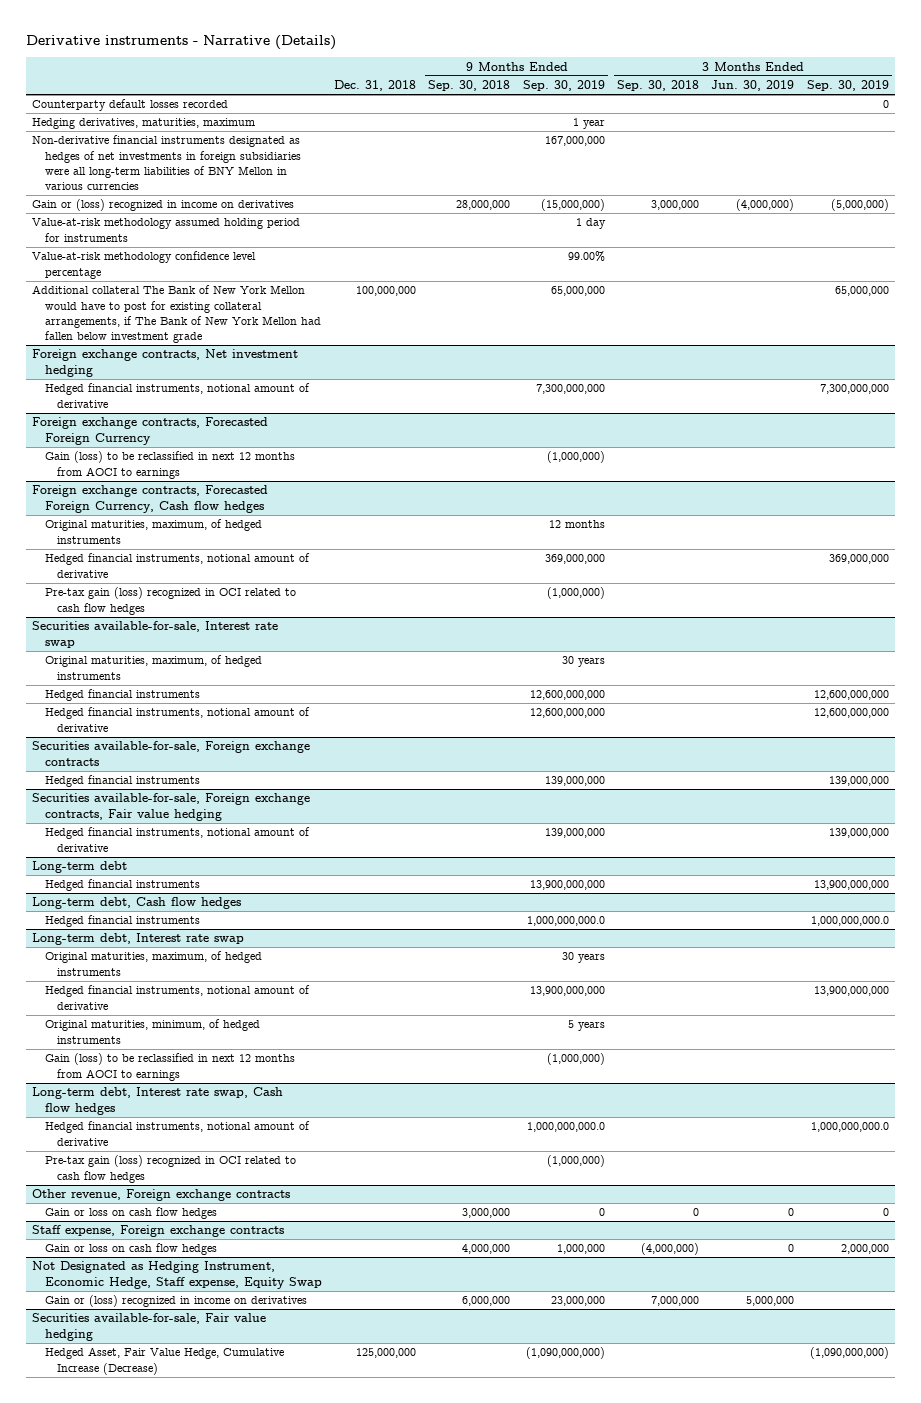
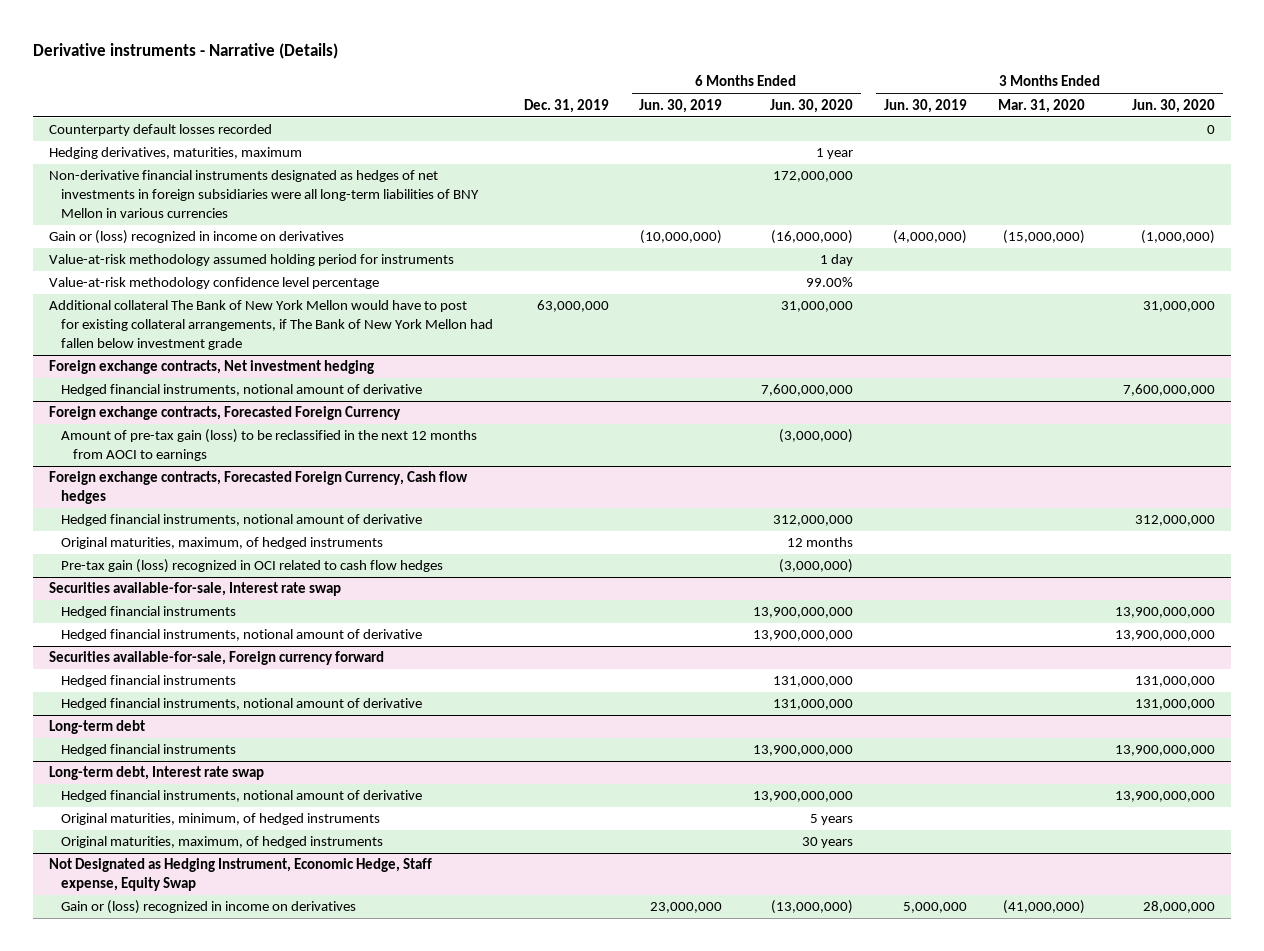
- | Dec. 31, 2018 | 9 Months Ended Sep. 30, 2018 | 9 Months Ended Sep. 30, 2019 | 3 Months Ended Sep. 30, 2018 | 3 Months Ended Jun. 30, 2019 | 3 Months Ended Sep. 30, 2019
+ | Dec. 31, 2019 | 6 Months Ended Jun. 30, 2019 | 6 Months Ended Jun. 30, 2020 | 3 Months Ended Jun. 30, 2019 | 3 Months Ended Mar. 31, 2020 | 3 Months Ended Jun. 30, 2020
@ Foreign exchange contracts, Forecasted Foreign Currency
- Gain (loss) to be reclassified in next 12 months from AOCI to earnings | | | (1,000,000) | | |
+ Amount of pre-tax gain (loss) to be reclassified in the next 12 months from AOCI to earnings | | | (3,000,000) | | |
@ Foreign exchange contracts, Forecasted Foreign Currency, Cash flow hedges
moved down: Original maturities, maximum, of hedged instruments | | | 12 months | | |
@ Securities available-for-sale, Interest rate swap
- Original maturities, maximum, of hedged instruments | | | 30 years | | |
- Securities available-for-sale, Foreign exchange contracts
+ Securities available-for-sale, Foreign currency forward
- Securities available-for-sale, Foreign exchange contracts, Fair value hedging
- Hedged financial instruments, notional amount of derivative | | | 139,000,000 | | | 139,000,000
+ Hedged financial instruments, notional amount of derivative | | | 131,000,000 | | | 131,000,000
- Long-term debt, Cash flow hedges
- Hedged financial instruments | | | 1,000,000,000.0 | | | 1,000,000,000.0
@ Long-term debt, Interest rate swap
- Gain (loss) to be reclassified in next 12 months from AOCI to earnings | | | (1,000,000) | | |
- Long-term debt, Interest rate swap, Cash flow hedges
- Hedged financial instruments, notional amount of derivative | | | 1,000,000,000.0 | | | 1,000,000,000.0
- Pre-tax gain (loss) recognized in OCI related to cash flow hedges | | | (1,000,000) | | |
- Other revenue, Foreign exchange contracts
- Gain or loss on cash flow hedges | | 3,000,000 | 0 | 0 | 0 | 0
- Staff expense, Foreign exchange contracts
- Gain or loss on cash flow hedges | | 4,000,000 | 1,000,000 | (4,000,000) | 0 | 2,000,000
@ Long-term debt, Interest rate swap
moved down: Original maturities, maximum, of hedged instruments | | | 30 years | | |
- Securities available-for-sale, Fair value hedging
- Hedged Asset, Fair Value Hedge, Cumulative Increase (Decrease) | 125,000,000 | | (1,090,000,000) | | | (1,090,000,000)

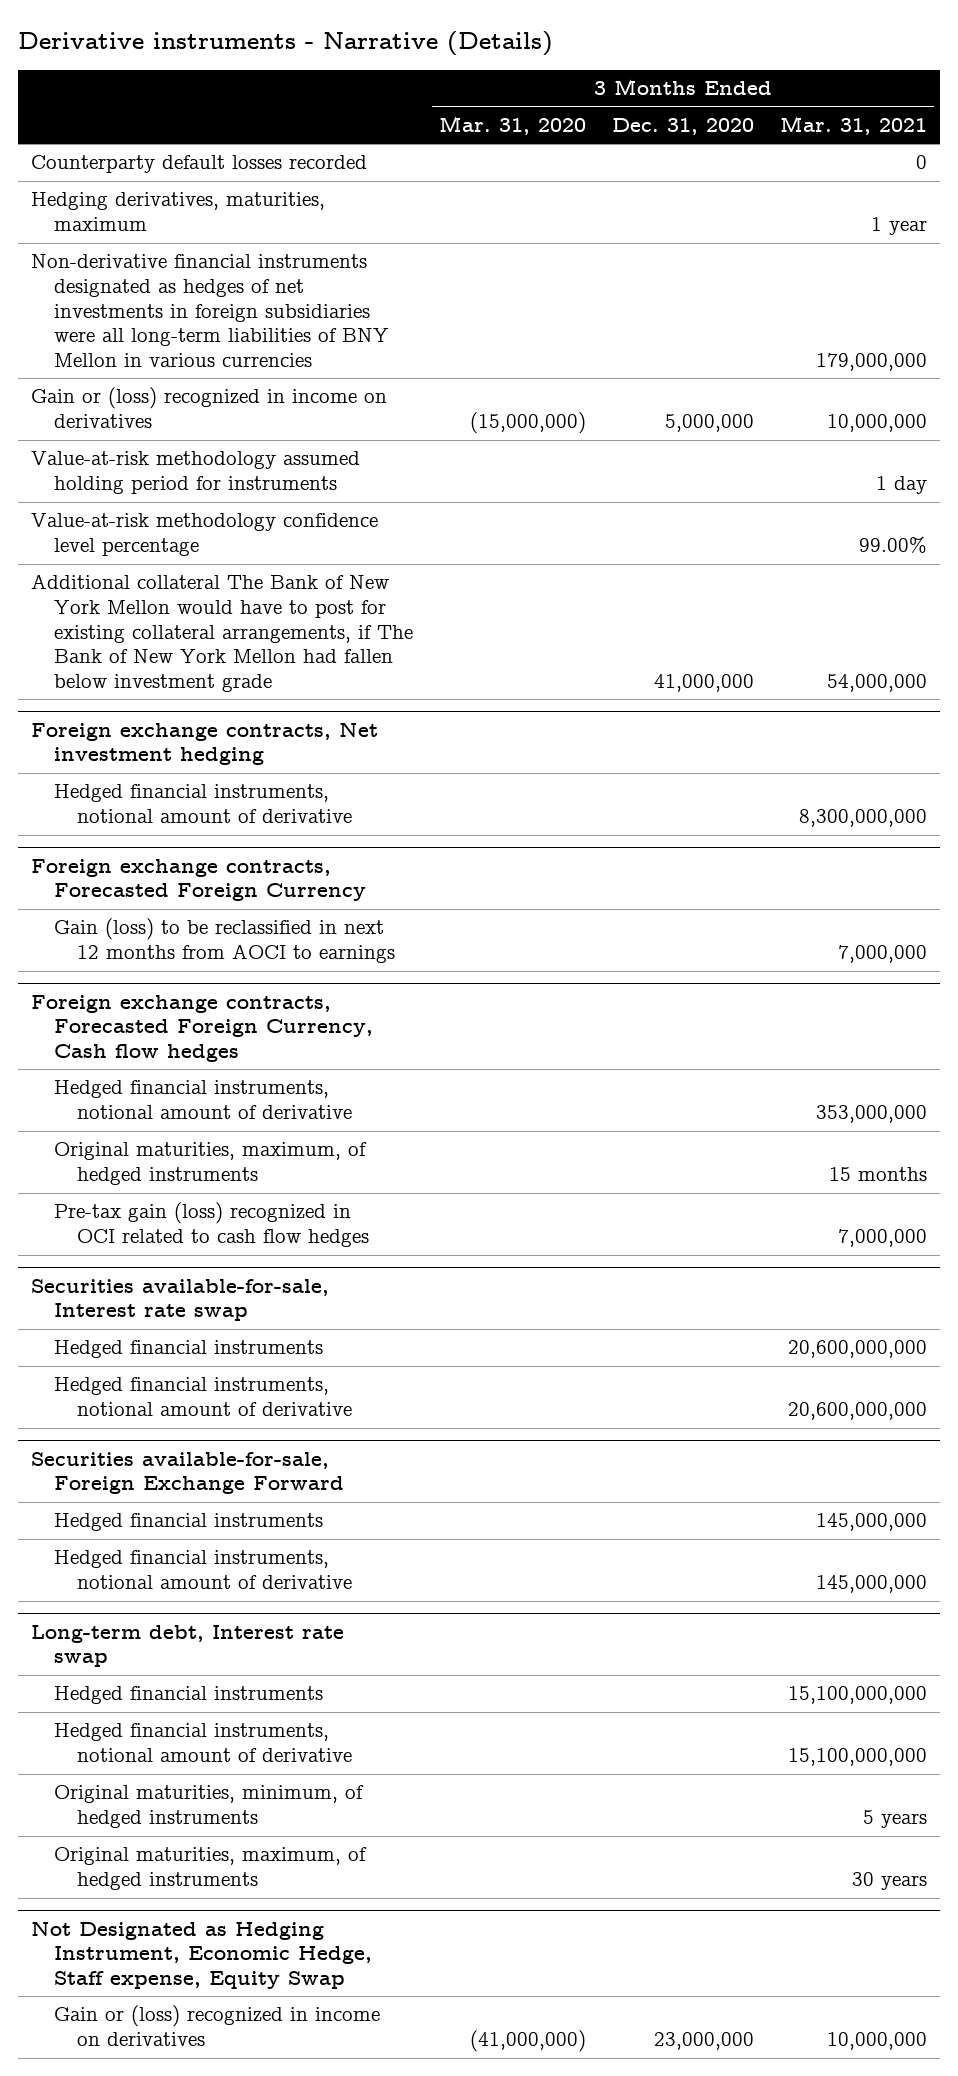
- | Dec. 31, 2019 | 6 Months Ended Jun. 30, 2019 | 6 Months Ended Jun. 30, 2020 | 3 Months Ended Jun. 30, 2019 | 3 Months Ended Mar. 31, 2020 | 3 Months Ended Jun. 30, 2020
+ | 3 Months Ended Mar. 31, 2020 | 3 Months Ended Dec. 31, 2020 | 3 Months Ended Mar. 31, 2021
@ Foreign exchange contracts, Forecasted Foreign Currency
- Amount of pre-tax gain (loss) to be reclassified in the next 12 months from AOCI to earnings | | | (3,000,000) | | |
+ Gain (loss) to be reclassified in next 12 months from AOCI to earnings | | | 7,000,000
- Securities available-for-sale, Foreign currency forward
+ Securities available-for-sale, Foreign Exchange Forward
- Long-term debt
- Hedged financial instruments | | | 13,900,000,000 | | | 13,900,000,000
@ Long-term debt, Interest rate swap
+ Hedged financial instruments | | | 15,100,000,000

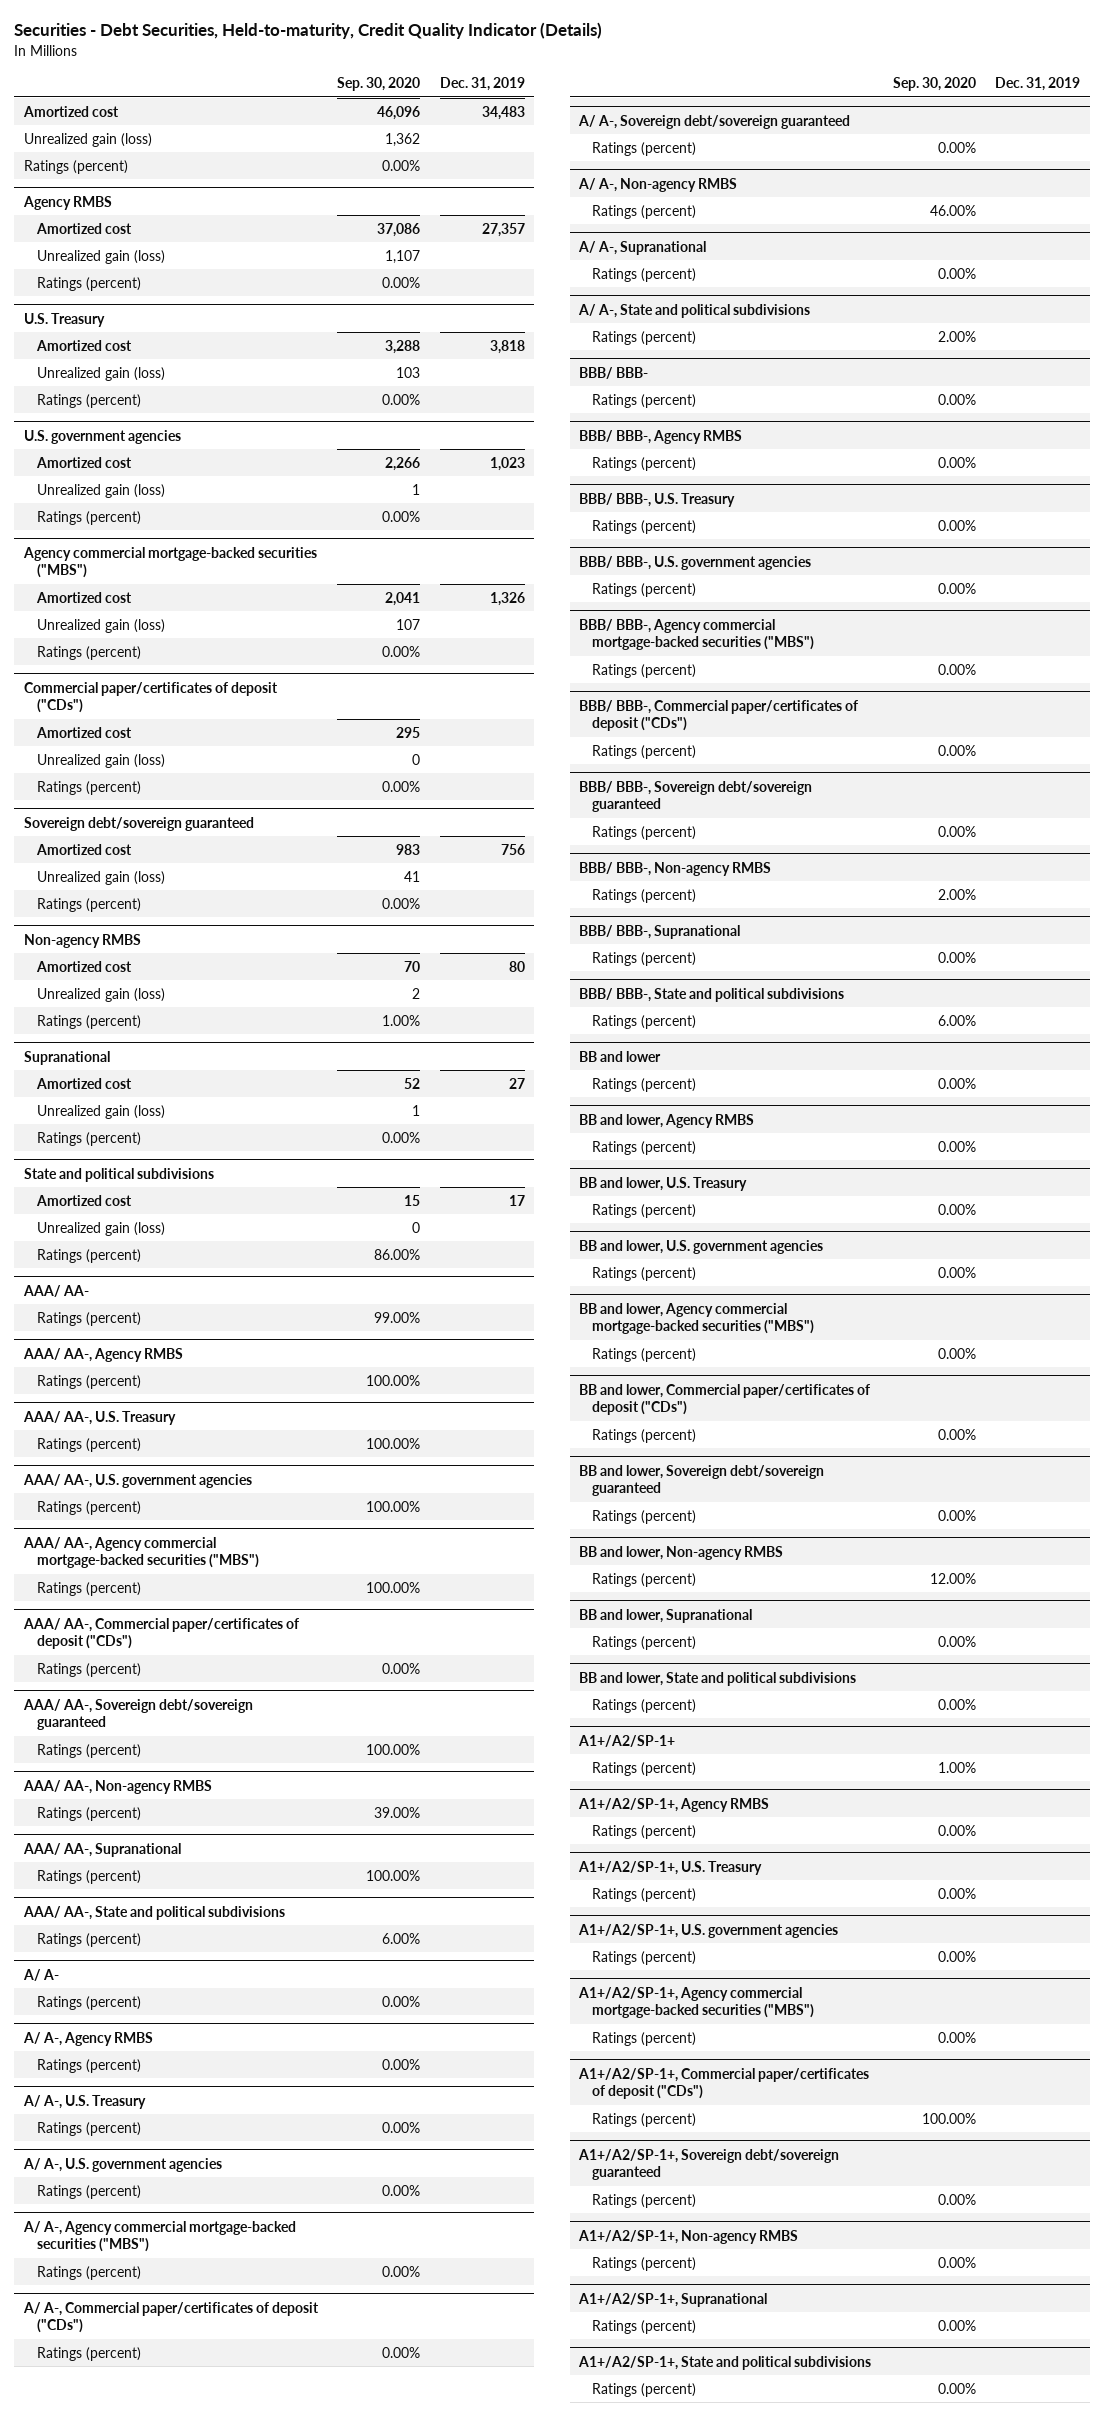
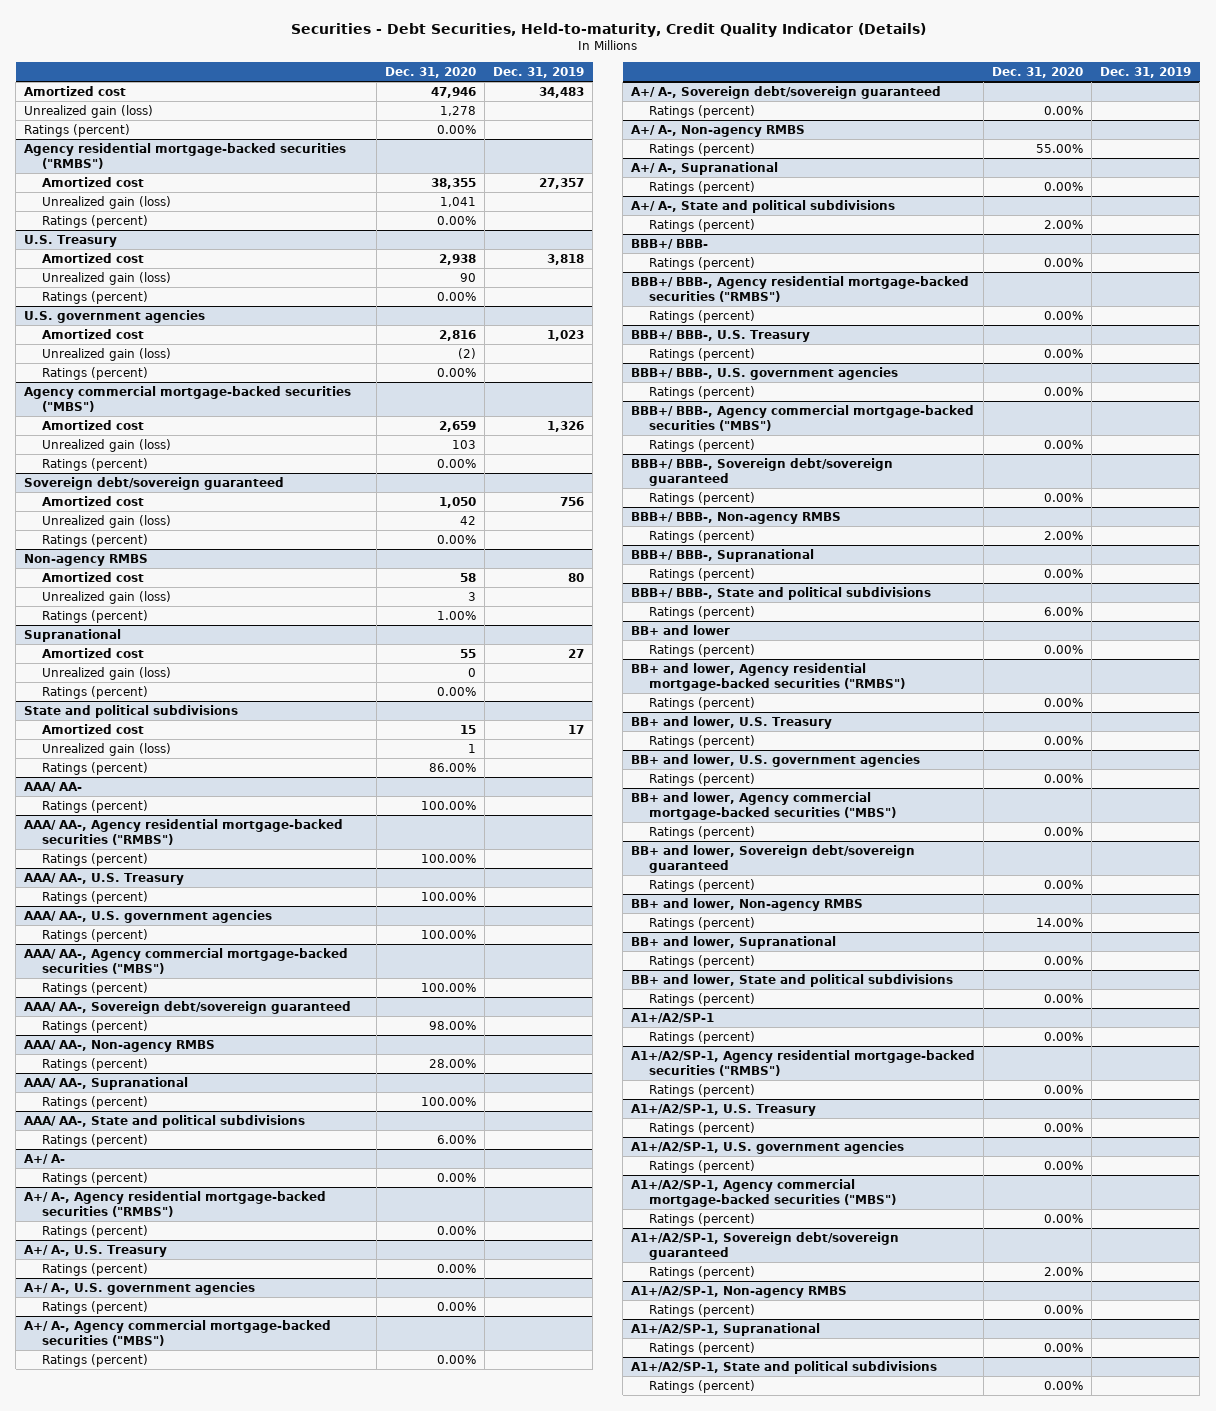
- | Sep. 30, 2020 | Dec. 31, 2019
+ | Dec. 31, 2020 | Dec. 31, 2019
- Agency RMBS
+ Agency residential mortgage-backed securities ("RMBS")
- Commercial paper/certificates of deposit ("CDs")
- Amortized cost | 295 |
- Unrealized gain (loss) | 0 |
- Ratings (percent) | 0.00% |
- AAA/ AA-, Agency RMBS
+ AAA/ AA-, Agency residential mortgage-backed securities ("RMBS")
- AAA/ AA-, Commercial paper/certificates of deposit ("CDs")
- Ratings (percent) | 0.00% |
- A/ A-
+ A+/ A-
- A/ A-, Agency RMBS
+ A+/ A-, Agency residential mortgage-backed securities ("RMBS")
- A/ A-, U.S. Treasury
+ A+/ A-, U.S. Treasury
- A/ A-, U.S. government agencies
+ A+/ A-, U.S. government agencies
- A/ A-, Agency commercial mortgage-backed securities ("MBS")
+ A+/ A-, Agency commercial mortgage-backed securities ("MBS")
- A/ A-, Commercial paper/certificates of deposit ("CDs")
- Ratings (percent) | 0.00% |
- A/ A-, Sovereign debt/sovereign guaranteed
+ A+/ A-, Sovereign debt/sovereign guaranteed
- A/ A-, Non-agency RMBS
+ A+/ A-, Non-agency RMBS
- A/ A-, Supranational
+ A+/ A-, Supranational
- A/ A-, State and political subdivisions
+ A+/ A-, State and political subdivisions
- BBB/ BBB-
+ BBB+/ BBB-
- BBB/ BBB-, Agency RMBS
+ BBB+/ BBB-, Agency residential mortgage-backed securities ("RMBS")
- BBB/ BBB-, U.S. Treasury
+ BBB+/ BBB-, U.S. Treasury
- BBB/ BBB-, U.S. government agencies
+ BBB+/ BBB-, U.S. government agencies
- BBB/ BBB-, Agency commercial mortgage-backed securities ("MBS")
+ BBB+/ BBB-, Agency commercial mortgage-backed securities ("MBS")
- BBB/ BBB-, Commercial paper/certificates of deposit ("CDs")
- Ratings (percent) | 0.00% |
- BBB/ BBB-, Sovereign debt/sovereign guaranteed
+ BBB+/ BBB-, Sovereign debt/sovereign guaranteed
- BBB/ BBB-, Non-agency RMBS
+ BBB+/ BBB-, Non-agency RMBS
- BBB/ BBB-, Supranational
+ BBB+/ BBB-, Supranational
- BBB/ BBB-, State and political subdivisions
+ BBB+/ BBB-, State and political subdivisions
- BB and lower
+ BB+ and lower
- BB and lower, Agency RMBS
+ BB+ and lower, Agency residential mortgage-backed securities ("RMBS")
- BB and lower, U.S. Treasury
+ BB+ and lower, U.S. Treasury
- BB and lower, U.S. government agencies
+ BB+ and lower, U.S. government agencies
- BB and lower, Agency commercial mortgage-backed securities ("MBS")
+ BB+ and lower, Agency commercial mortgage-backed securities ("MBS")
- BB and lower, Commercial paper/certificates of deposit ("CDs")
- Ratings (percent) | 0.00% |
- BB and lower, Sovereign debt/sovereign guaranteed
+ BB+ and lower, Sovereign debt/sovereign guaranteed
- BB and lower, Non-agency RMBS
+ BB+ and lower, Non-agency RMBS
- BB and lower, Supranational
+ BB+ and lower, Supranational
- BB and lower, State and political subdivisions
+ BB+ and lower, State and political subdivisions
- A1+/A2/SP-1+
+ A1+/A2/SP-1
- A1+/A2/SP-1+, Agency RMBS
+ A1+/A2/SP-1, Agency residential mortgage-backed securities ("RMBS")
- A1+/A2/SP-1+, U.S. Treasury
+ A1+/A2/SP-1, U.S. Treasury
- A1+/A2/SP-1+, U.S. government agencies
+ A1+/A2/SP-1, U.S. government agencies
- A1+/A2/SP-1+, Agency commercial mortgage-backed securities ("MBS")
+ A1+/A2/SP-1, Agency commercial mortgage-backed securities ("MBS")
- A1+/A2/SP-1+, Commercial paper/certificates of deposit ("CDs")
- Ratings (percent) | 100.00% |
- A1+/A2/SP-1+, Sovereign debt/sovereign guaranteed
+ A1+/A2/SP-1, Sovereign debt/sovereign guaranteed
- A1+/A2/SP-1+, Non-agency RMBS
+ A1+/A2/SP-1, Non-agency RMBS
- A1+/A2/SP-1+, Supranational
+ A1+/A2/SP-1, Supranational
- A1+/A2/SP-1+, State and political subdivisions
+ A1+/A2/SP-1, State and political subdivisions

